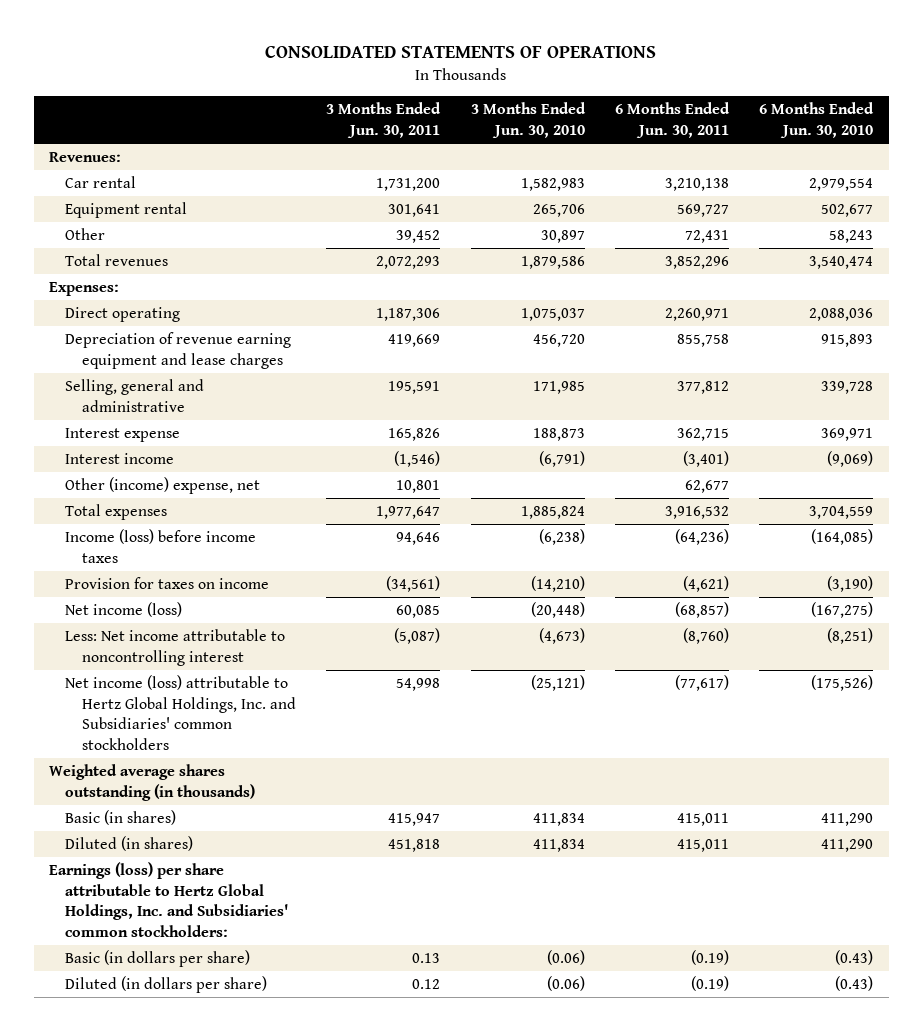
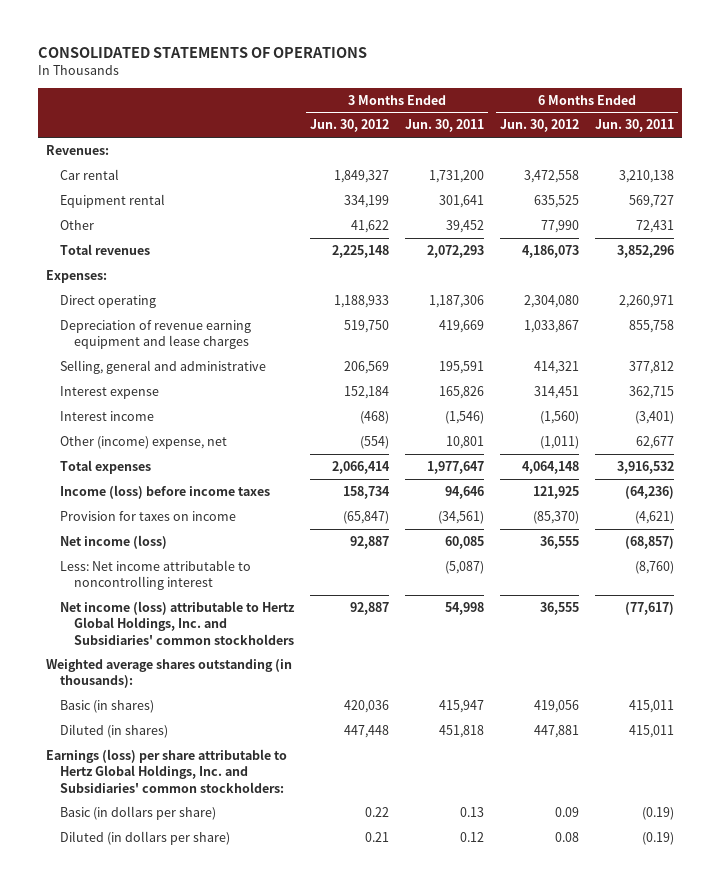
- | 3 Months Ended Jun. 30, 2011 | 3 Months Ended Jun. 30, 2010 | 6 Months Ended Jun. 30, 2011 | 6 Months Ended Jun. 30, 2010
+ | 3 Months Ended Jun. 30, 2012 | 3 Months Ended Jun. 30, 2011 | 6 Months Ended Jun. 30, 2012 | 6 Months Ended Jun. 30, 2011
- Weighted average shares outstanding (in thousands)
+ Weighted average shares outstanding (in thousands):

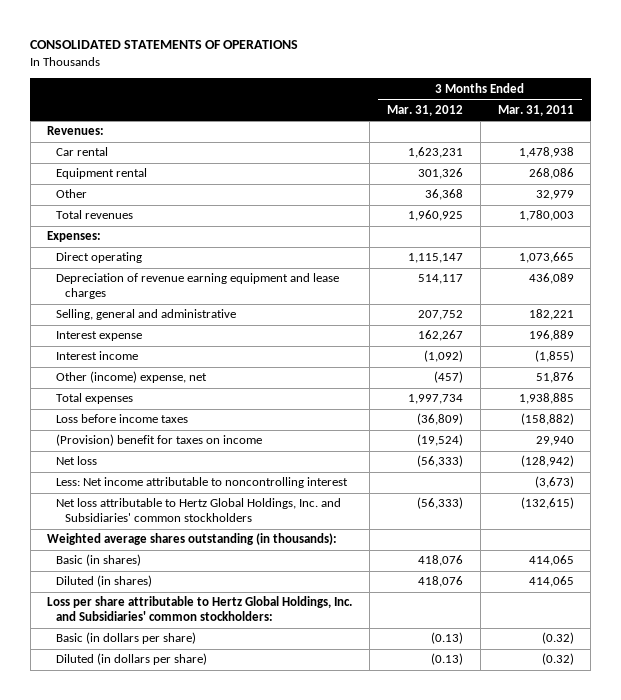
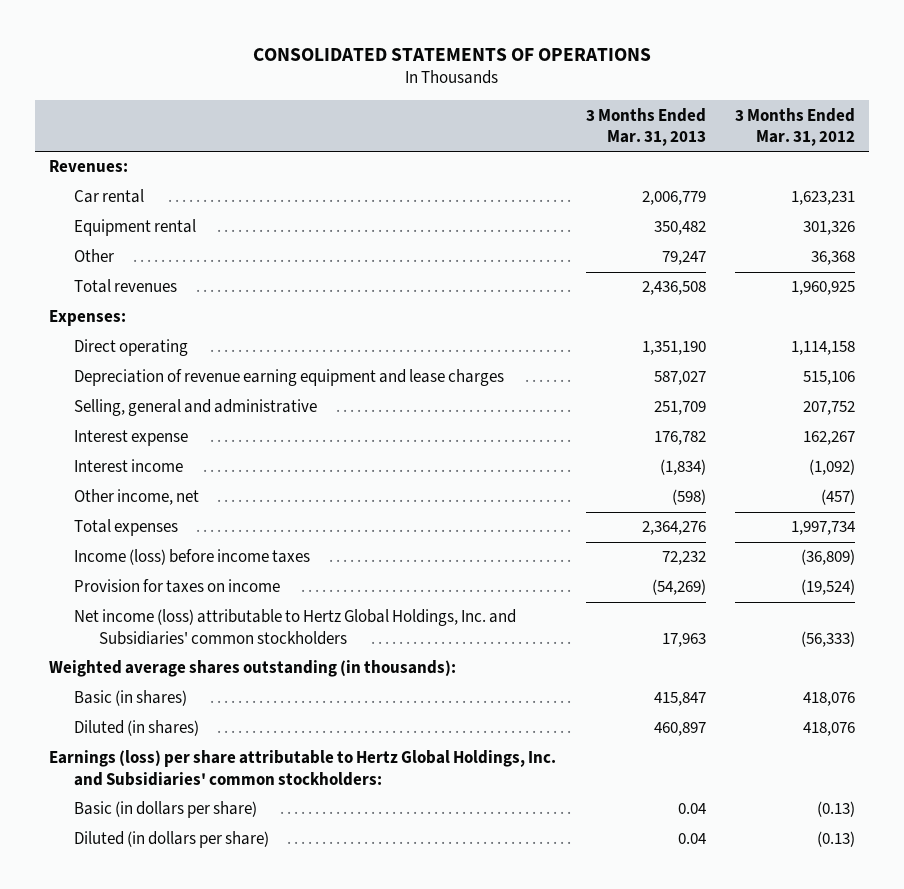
- | 3 Months Ended Mar. 31, 2012 | 3 Months Ended Mar. 31, 2011
+ | 3 Months Ended Mar. 31, 2013 | 3 Months Ended Mar. 31, 2012
- Direct operating | 1,115,147 | 1,073,665
- Depreciation of revenue earning equipment and lease charges | 514,117 | 436,089
+ Direct operating | 1,351,190 | 1,114,158
+ Depreciation of revenue earning equipment and lease charges | 587,027 | 515,106
- Other (income) expense, net | (457) | 51,876
+ Other income, net | (598) | (457)
- Loss before income taxes | (36,809) | (158,882)
- (Provision) benefit for taxes on income | (19,524) | 29,940
- Net loss | (56,333) | (128,942)
- Less: Net income attributable to noncontrolling interest | | (3,673)
- Net loss attributable to Hertz Global Holdings, Inc. and Subsidiaries' common stockholders | (56,333) | (132,615)
+ Income (loss) before income taxes | 72,232 | (36,809)
+ Provision for taxes on income | (54,269) | (19,524)
+ Net income (loss) attributable to Hertz Global Holdings, Inc. and Subsidiaries' common stockholders | 17,963 | (56,333)
- Loss per share attributable to Hertz Global Holdings, Inc. and Subsidiaries' common stockholders:
+ Earnings (loss) per share attributable to Hertz Global Holdings, Inc. and Subsidiaries' common stockholders:

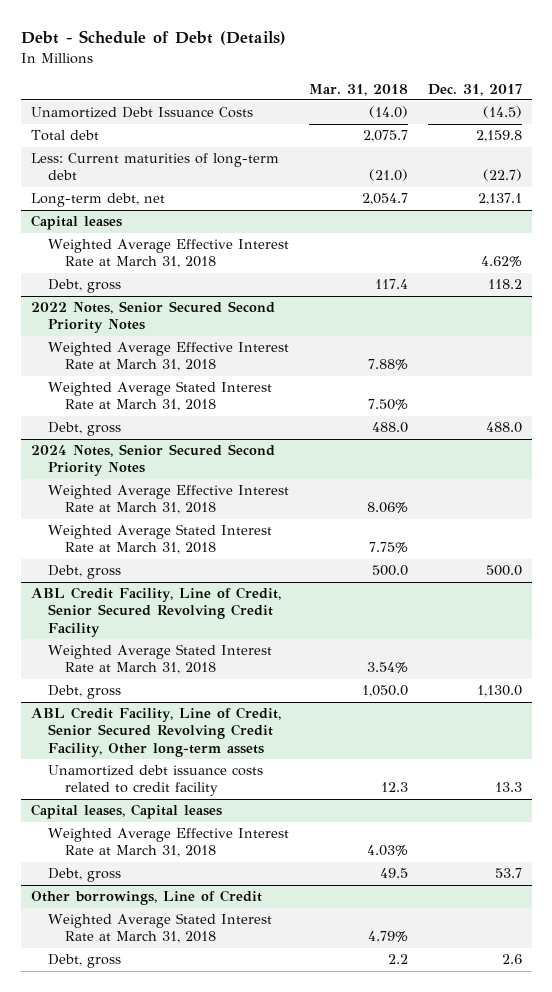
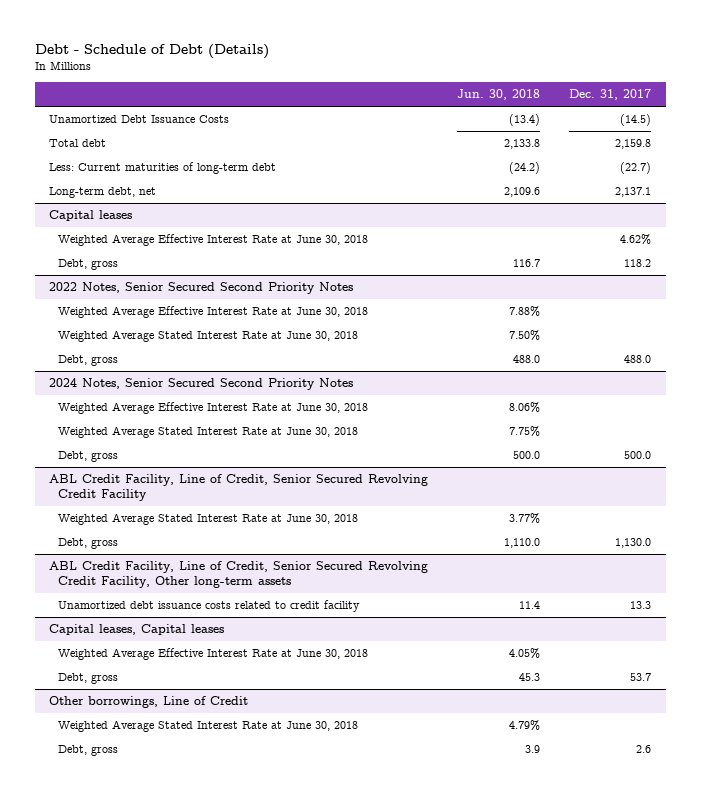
- | Mar. 31, 2018 | Dec. 31, 2017
+ | Jun. 30, 2018 | Dec. 31, 2017
@ Capital leases
- Weighted Average Effective Interest Rate at March 31, 2018 | | 4.62%
+ Weighted Average Effective Interest Rate at June 30, 2018 | | 4.62%
@ 2022 Notes, Senior Secured Second Priority Notes
- Weighted Average Effective Interest Rate at March 31, 2018 | 7.88% |
- Weighted Average Stated Interest Rate at March 31, 2018 | 7.50% |
+ Weighted Average Effective Interest Rate at June 30, 2018 | 7.88% |
+ Weighted Average Stated Interest Rate at June 30, 2018 | 7.50% |
@ 2024 Notes, Senior Secured Second Priority Notes
- Weighted Average Effective Interest Rate at March 31, 2018 | 8.06% |
- Weighted Average Stated Interest Rate at March 31, 2018 | 7.75% |
+ Weighted Average Effective Interest Rate at June 30, 2018 | 8.06% |
+ Weighted Average Stated Interest Rate at June 30, 2018 | 7.75% |
@ ABL Credit Facility, Line of Credit, Senior Secured Revolving Credit Facility
- Weighted Average Stated Interest Rate at March 31, 2018 | 3.54% |
+ Weighted Average Stated Interest Rate at June 30, 2018 | 3.77% |
@ Capital leases, Capital leases
- Weighted Average Effective Interest Rate at March 31, 2018 | 4.03% |
+ Weighted Average Effective Interest Rate at June 30, 2018 | 4.05% |
@ Other borrowings, Line of Credit
- Weighted Average Stated Interest Rate at March 31, 2018 | 4.79% |
+ Weighted Average Stated Interest Rate at June 30, 2018 | 4.79% |

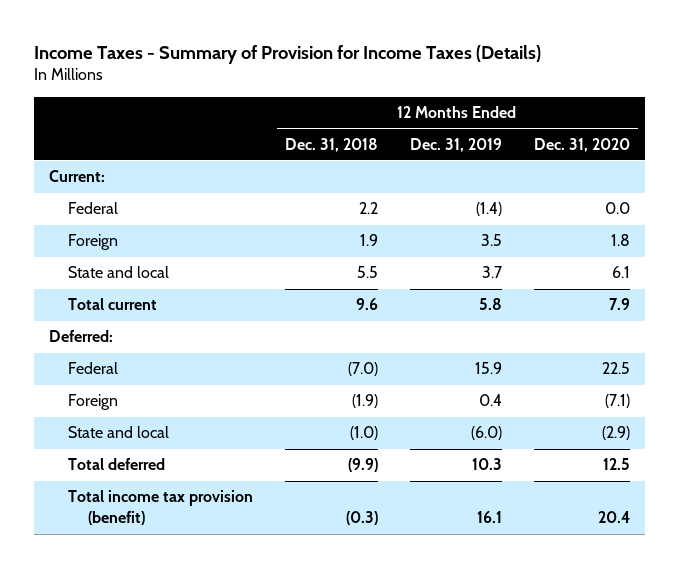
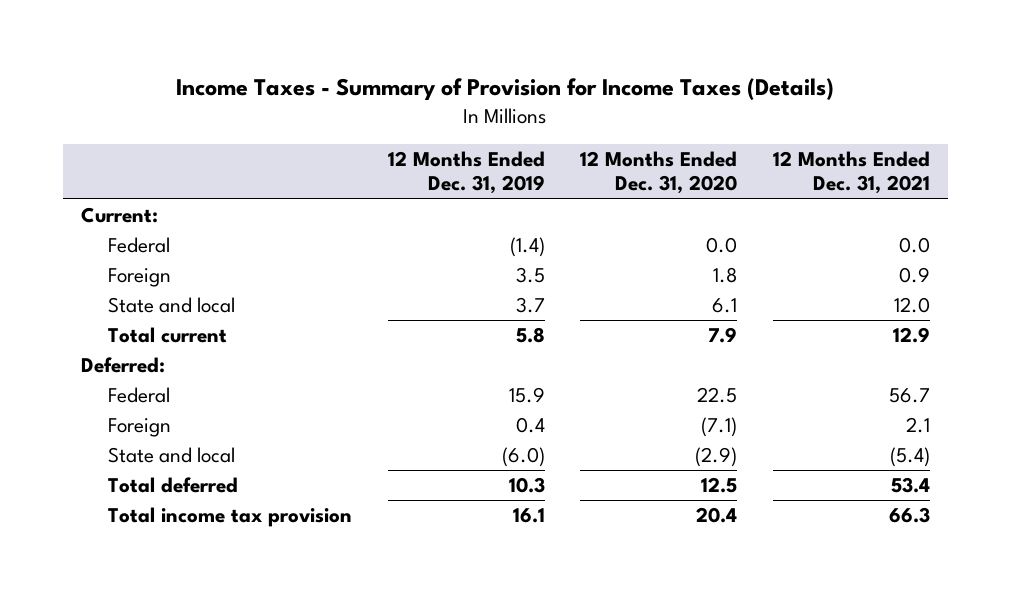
- | 12 Months Ended Dec. 31, 2018 | 12 Months Ended Dec. 31, 2019 | 12 Months Ended Dec. 31, 2020
+ | 12 Months Ended Dec. 31, 2019 | 12 Months Ended Dec. 31, 2020 | 12 Months Ended Dec. 31, 2021
- Total income tax provision (benefit) | (0.3) | 16.1 | 20.4
+ Total income tax provision | 16.1 | 20.4 | 66.3

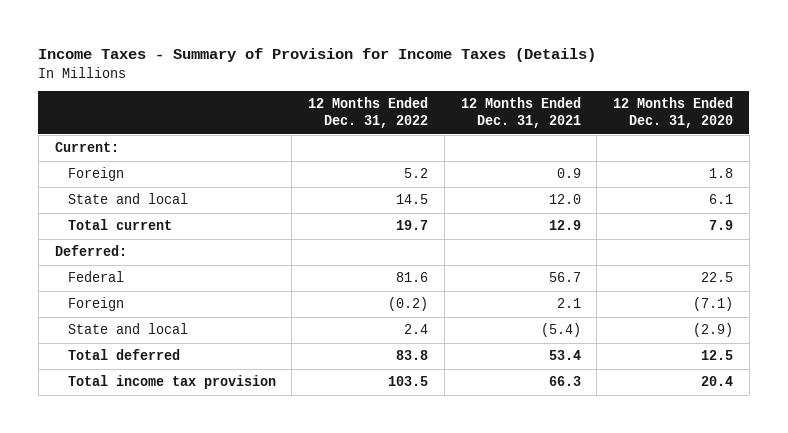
- | 12 Months Ended Dec. 31, 2019 | 12 Months Ended Dec. 31, 2020 | 12 Months Ended Dec. 31, 2021
+ | 12 Months Ended Dec. 31, 2022 | 12 Months Ended Dec. 31, 2021 | 12 Months Ended Dec. 31, 2020
- Federal | (1.4) | 0.0 | 0.0

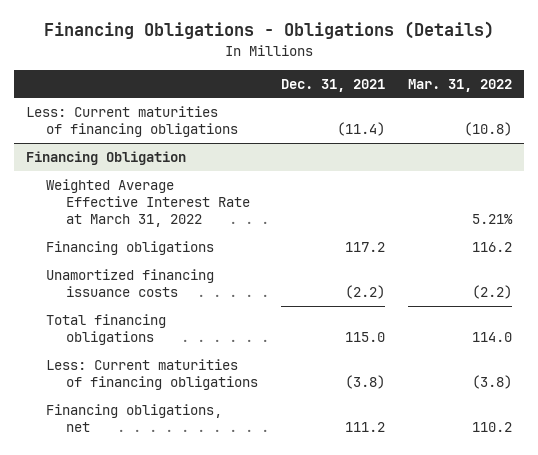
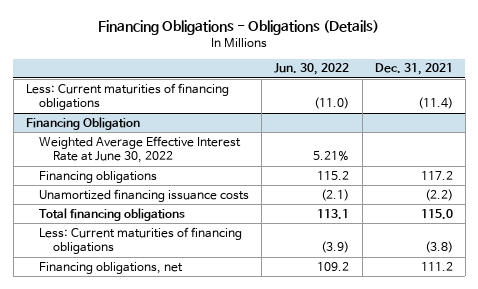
- | Dec. 31, 2021 | Mar. 31, 2022
+ | Jun. 30, 2022 | Dec. 31, 2021
@ Financing Obligation
- Weighted Average Effective Interest Rate at March 31, 2022 | | 5.21%
+ Weighted Average Effective Interest Rate at June 30, 2022 | 5.21% |

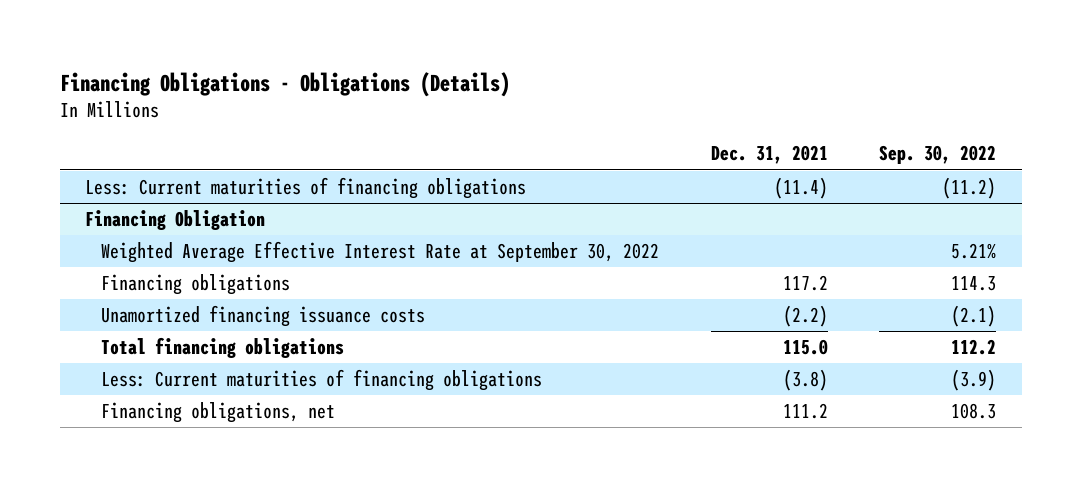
- | Jun. 30, 2022 | Dec. 31, 2021
+ | Dec. 31, 2021 | Sep. 30, 2022
@ Financing Obligation
- Weighted Average Effective Interest Rate at June 30, 2022 | 5.21% |
+ Weighted Average Effective Interest Rate at September 30, 2022 | | 5.21%

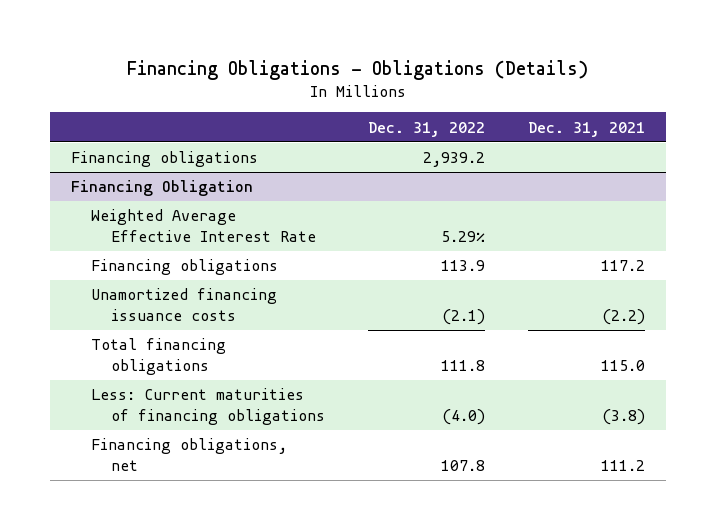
- | Dec. 31, 2021 | Sep. 30, 2022
+ | Dec. 31, 2022 | Dec. 31, 2021
- Less: Current maturities of financing obligations | (11.4) | (11.2)
+ Financing obligations | 2,939.2 |
@ Financing Obligation
- Weighted Average Effective Interest Rate at September 30, 2022 | | 5.21%
+ Weighted Average Effective Interest Rate | 5.29% |

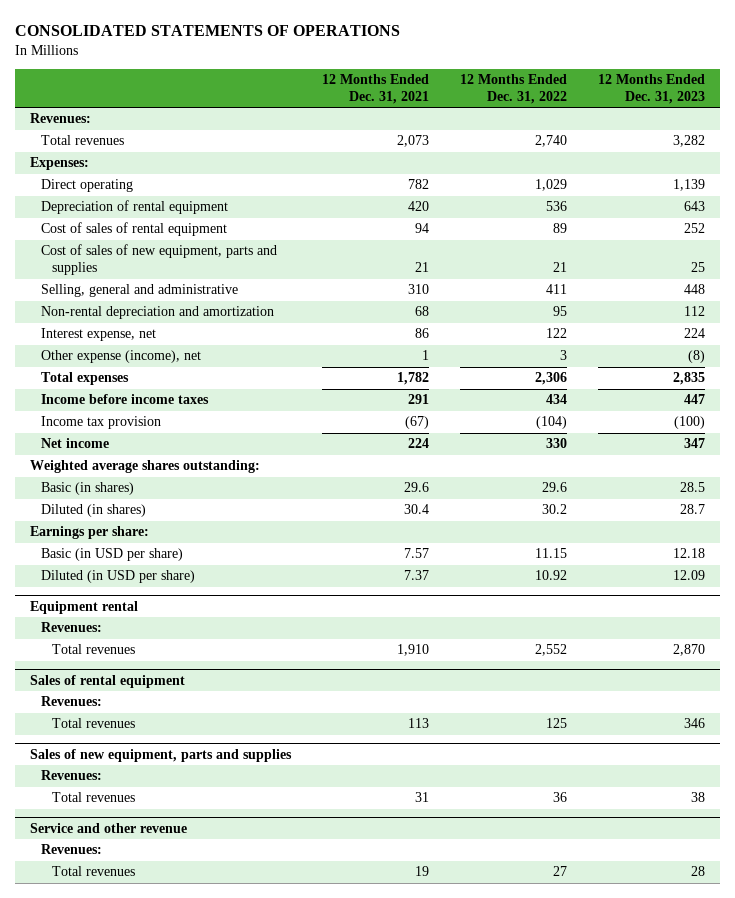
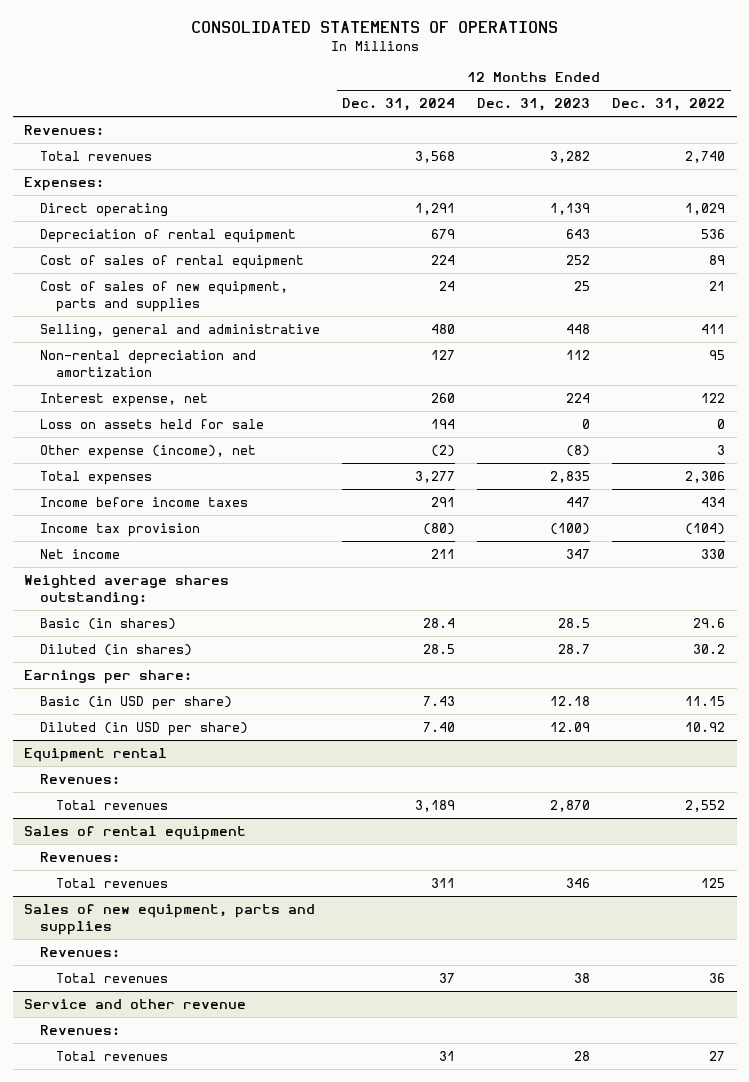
- | 12 Months Ended Dec. 31, 2021 | 12 Months Ended Dec. 31, 2022 | 12 Months Ended Dec. 31, 2023
+ | 12 Months Ended Dec. 31, 2024 | 12 Months Ended Dec. 31, 2023 | 12 Months Ended Dec. 31, 2022
+ Loss on assets held for sale | 194 | 0 | 0

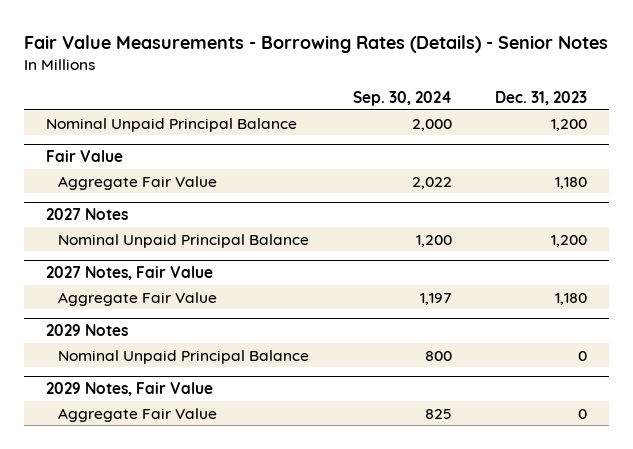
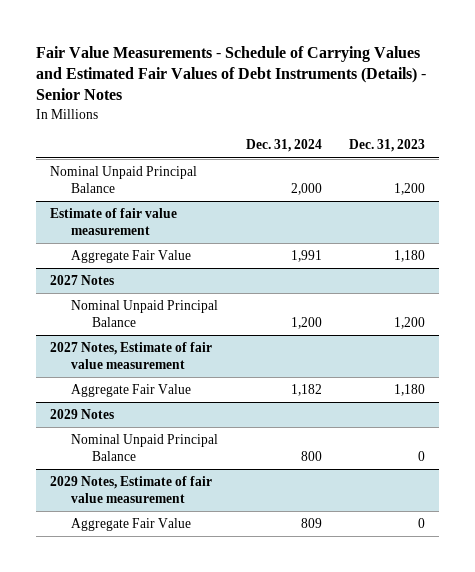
- Fair Value Measurements - Borrowing Rates (Details) - Senior Notes
+ Fair Value Measurements - Schedule of Carrying Values and Estimated Fair Values of Debt Instruments (Details) - Senior Notes
- | Sep. 30, 2024 | Dec. 31, 2023
+ | Dec. 31, 2024 | Dec. 31, 2023
- Fair Value
+ Estimate of fair value measurement
- 2027 Notes, Fair Value
+ 2027 Notes, Estimate of fair value measurement
- 2029 Notes, Fair Value
+ 2029 Notes, Estimate of fair value measurement

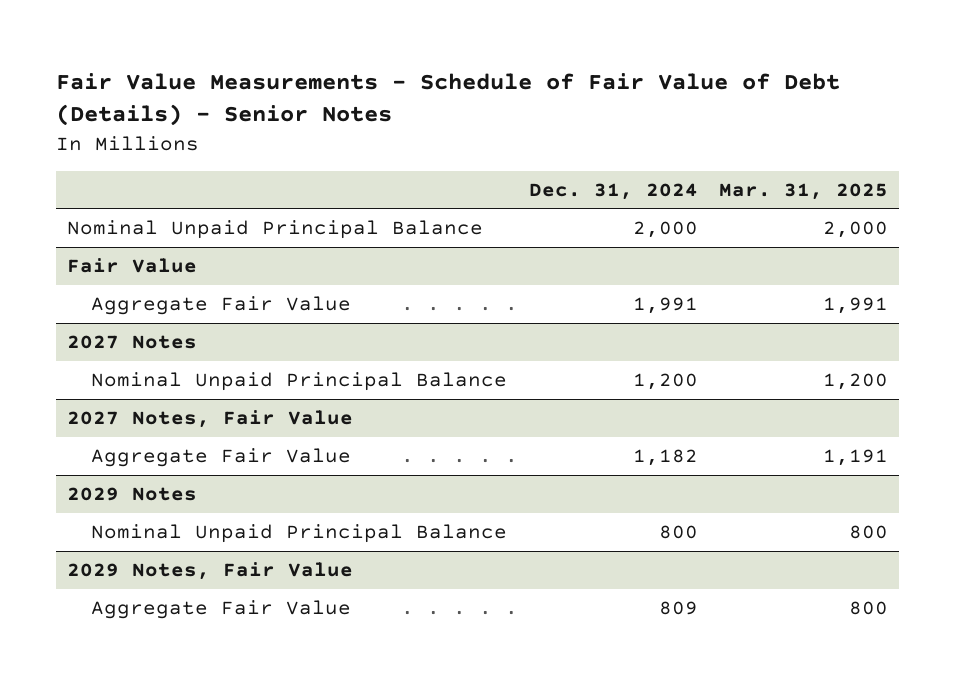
- Fair Value Measurements - Schedule of Carrying Values and Estimated Fair Values of Debt Instruments (Details) - Senior Notes
+ Fair Value Measurements - Schedule of Fair Value of Debt (Details) - Senior Notes
- | Dec. 31, 2024 | Dec. 31, 2023
+ | Dec. 31, 2024 | Mar. 31, 2025
- Estimate of fair value measurement
+ Fair Value
- 2027 Notes, Estimate of fair value measurement
+ 2027 Notes, Fair Value
- 2029 Notes, Estimate of fair value measurement
+ 2029 Notes, Fair Value

